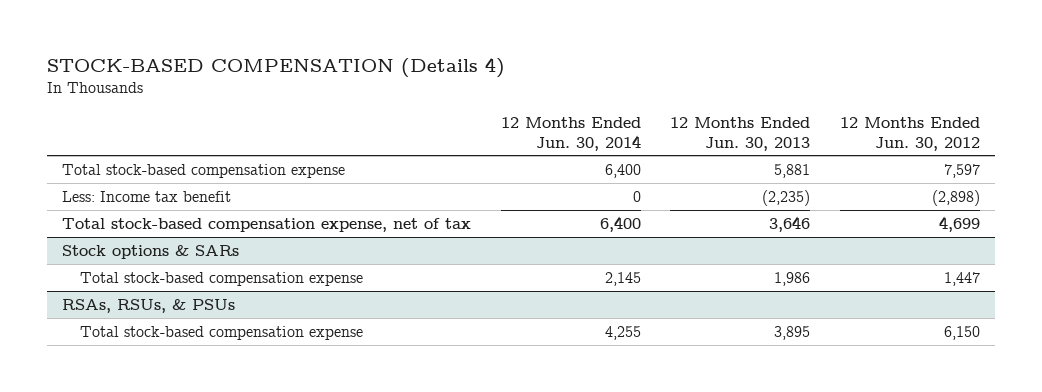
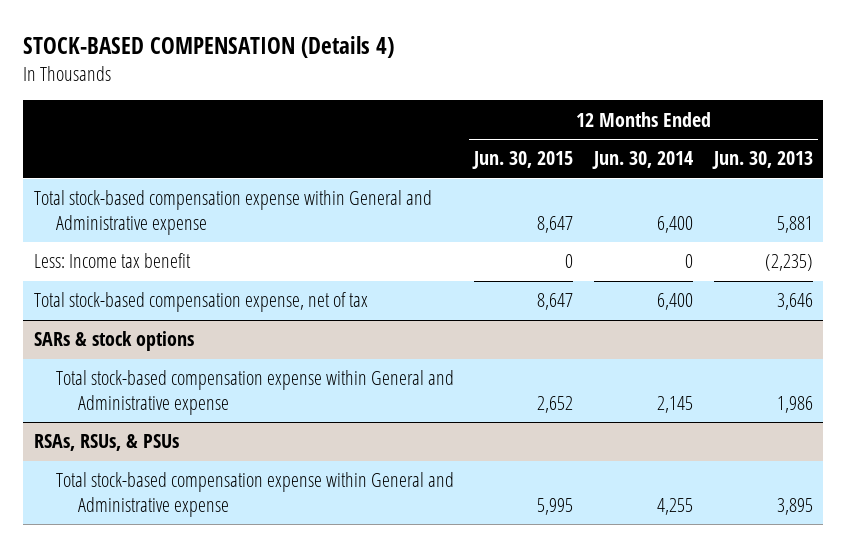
- | 12 Months Ended Jun. 30, 2014 | 12 Months Ended Jun. 30, 2013 | 12 Months Ended Jun. 30, 2012
+ | 12 Months Ended Jun. 30, 2015 | 12 Months Ended Jun. 30, 2014 | 12 Months Ended Jun. 30, 2013
- Total stock-based compensation expense | 6,400 | 5,881 | 7,597
+ Total stock-based compensation expense within General and Administrative expense | 8,647 | 6,400 | 5,881
- Stock options & SARs
- Total stock-based compensation expense | 2,145 | 1,986 | 1,447
+ SARs & stock options
+ Total stock-based compensation expense within General and Administrative expense | 2,652 | 2,145 | 1,986
@ RSAs, RSUs, & PSUs
- Total stock-based compensation expense | 4,255 | 3,895 | 6,150
+ Total stock-based compensation expense within General and Administrative expense | 5,995 | 4,255 | 3,895

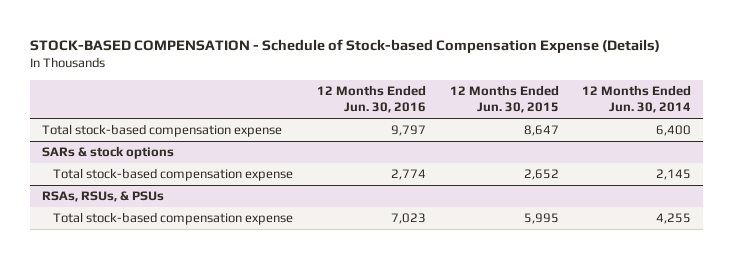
- STOCK-BASED COMPENSATION (Details 4)
+ STOCK-BASED COMPENSATION - Schedule of Stock-based Compensation Expense (Details)
- | 12 Months Ended Jun. 30, 2015 | 12 Months Ended Jun. 30, 2014 | 12 Months Ended Jun. 30, 2013
+ | 12 Months Ended Jun. 30, 2016 | 12 Months Ended Jun. 30, 2015 | 12 Months Ended Jun. 30, 2014
- Total stock-based compensation expense within General and Administrative expense | 8,647 | 6,400 | 5,881
- Less: Income tax benefit | 0 | 0 | (2,235)
- Total stock-based compensation expense, net of tax | 8,647 | 6,400 | 3,646
+ Total stock-based compensation expense | 9,797 | 8,647 | 6,400
@ SARs & stock options
- Total stock-based compensation expense within General and Administrative expense | 2,652 | 2,145 | 1,986
+ Total stock-based compensation expense | 2,774 | 2,652 | 2,145
@ RSAs, RSUs, & PSUs
- Total stock-based compensation expense within General and Administrative expense | 5,995 | 4,255 | 3,895
+ Total stock-based compensation expense | 7,023 | 5,995 | 4,255

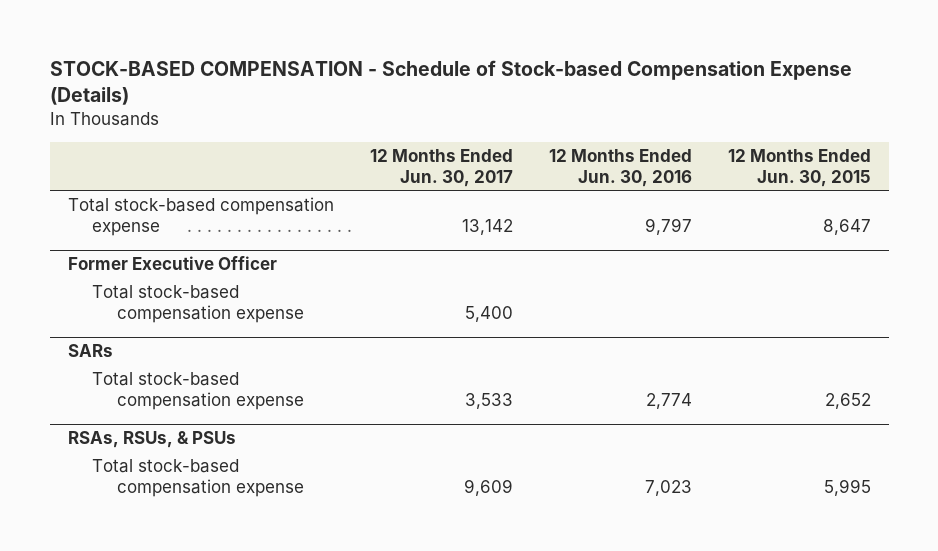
- | 12 Months Ended Jun. 30, 2016 | 12 Months Ended Jun. 30, 2015 | 12 Months Ended Jun. 30, 2014
+ | 12 Months Ended Jun. 30, 2017 | 12 Months Ended Jun. 30, 2016 | 12 Months Ended Jun. 30, 2015
- SARs & stock options
+ Former Executive Officer
+ Total stock-based compensation expense | 5,400 | |
+ SARs

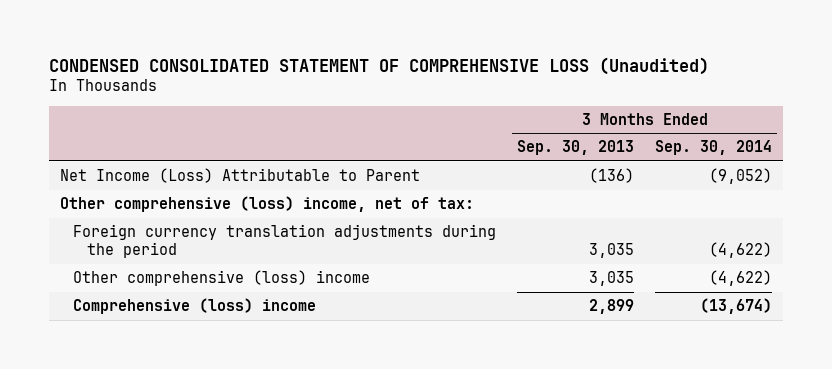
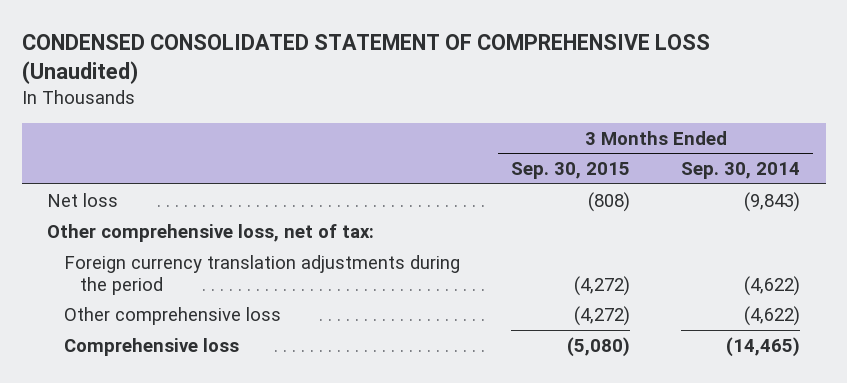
- | 3 Months Ended Sep. 30, 2013 | 3 Months Ended Sep. 30, 2014
+ | 3 Months Ended Sep. 30, 2015 | 3 Months Ended Sep. 30, 2014
- Net Income (Loss) Attributable to Parent | (136) | (9,052)
- Other comprehensive (loss) income, net of tax:
+ Net loss | (808) | (9,843)
+ Other comprehensive loss, net of tax:
- Other comprehensive (loss) income | 3,035 | (4,622)
- Comprehensive (loss) income | 2,899 | (13,674)
+ Other comprehensive loss | (4,272) | (4,622)
+ Comprehensive loss | (5,080) | (14,465)

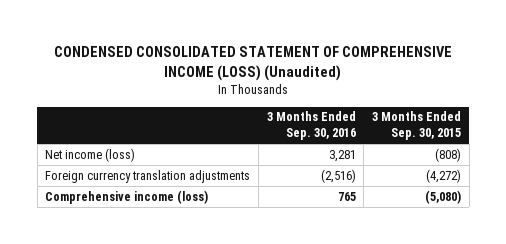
- CONDENSED CONSOLIDATED STATEMENT OF COMPREHENSIVE LOSS (Unaudited)
+ CONDENSED CONSOLIDATED STATEMENT OF COMPREHENSIVE INCOME (LOSS) (Unaudited)
- | 3 Months Ended Sep. 30, 2015 | 3 Months Ended Sep. 30, 2014
+ | 3 Months Ended Sep. 30, 2016 | 3 Months Ended Sep. 30, 2015
- Net loss | (808) | (9,843)
- Other comprehensive loss, net of tax:
- Foreign currency translation adjustments during the period | (4,272) | (4,622)
- Other comprehensive loss | (4,272) | (4,622)
- Comprehensive loss | (5,080) | (14,465)
+ Net income (loss) | 3,281 | (808)
+ Foreign currency translation adjustments | (2,516) | (4,272)
+ Comprehensive income (loss) | 765 | (5,080)

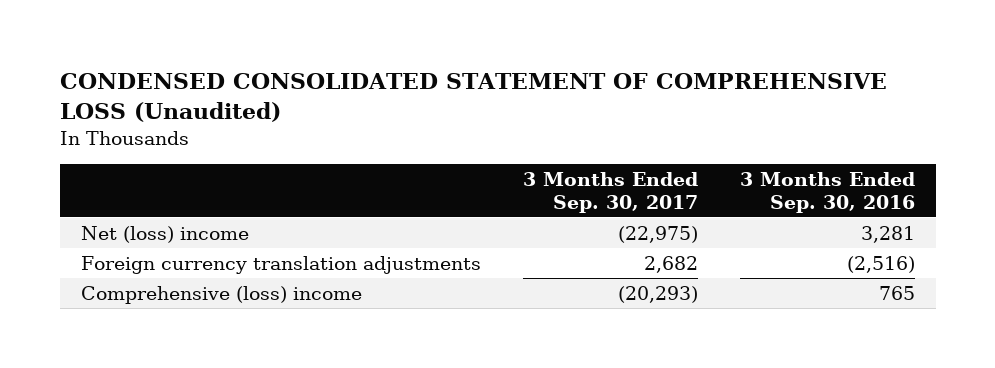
- CONDENSED CONSOLIDATED STATEMENT OF COMPREHENSIVE INCOME (LOSS) (Unaudited)
+ CONDENSED CONSOLIDATED STATEMENT OF COMPREHENSIVE LOSS (Unaudited)
- | 3 Months Ended Sep. 30, 2016 | 3 Months Ended Sep. 30, 2015
+ | 3 Months Ended Sep. 30, 2017 | 3 Months Ended Sep. 30, 2016
- Net income (loss) | 3,281 | (808)
+ Net (loss) income | (22,975) | 3,281
- Comprehensive income (loss) | 765 | (5,080)
+ Comprehensive (loss) income | (20,293) | 765

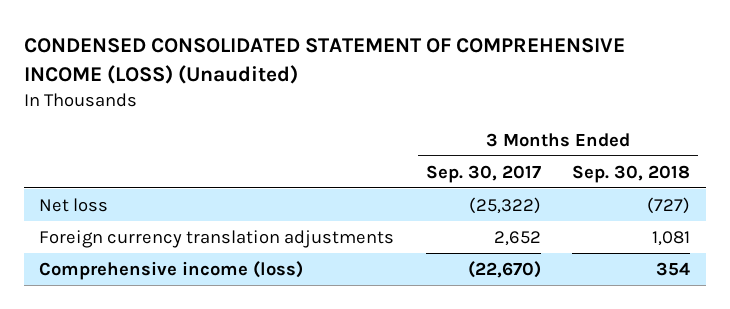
- CONDENSED CONSOLIDATED STATEMENT OF COMPREHENSIVE LOSS (Unaudited)
+ CONDENSED CONSOLIDATED STATEMENT OF COMPREHENSIVE INCOME (LOSS) (Unaudited)
- | 3 Months Ended Sep. 30, 2017 | 3 Months Ended Sep. 30, 2016
+ | 3 Months Ended Sep. 30, 2017 | 3 Months Ended Sep. 30, 2018
- Net (loss) income | (22,975) | 3,281
- Foreign currency translation adjustments | 2,682 | (2,516)
- Comprehensive (loss) income | (20,293) | 765
+ Net loss | (25,322) | (727)
+ Foreign currency translation adjustments | 2,652 | 1,081
+ Comprehensive income (loss) | (22,670) | 354

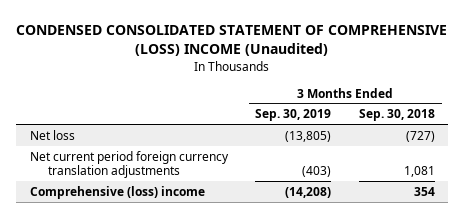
- CONDENSED CONSOLIDATED STATEMENT OF COMPREHENSIVE INCOME (LOSS) (Unaudited)
+ CONDENSED CONSOLIDATED STATEMENT OF COMPREHENSIVE (LOSS) INCOME (Unaudited)
- | 3 Months Ended Sep. 30, 2017 | 3 Months Ended Sep. 30, 2018
+ | 3 Months Ended Sep. 30, 2019 | 3 Months Ended Sep. 30, 2018
- Foreign currency translation adjustments | 2,652 | 1,081
- Comprehensive income (loss) | (22,670) | 354
+ Net current period foreign currency translation adjustments | (403) | 1,081
+ Comprehensive (loss) income | (14,208) | 354

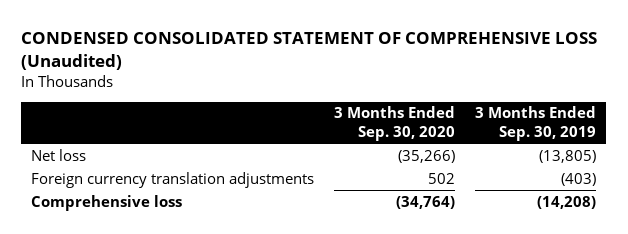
- CONDENSED CONSOLIDATED STATEMENT OF COMPREHENSIVE (LOSS) INCOME (Unaudited)
+ CONDENSED CONSOLIDATED STATEMENT OF COMPREHENSIVE LOSS (Unaudited)
- | 3 Months Ended Sep. 30, 2019 | 3 Months Ended Sep. 30, 2018
+ | 3 Months Ended Sep. 30, 2020 | 3 Months Ended Sep. 30, 2019
- Net current period foreign currency translation adjustments | (403) | 1,081
- Comprehensive (loss) income | (14,208) | 354
+ Foreign currency translation adjustments | 502 | (403)
+ Comprehensive loss | (34,764) | (14,208)

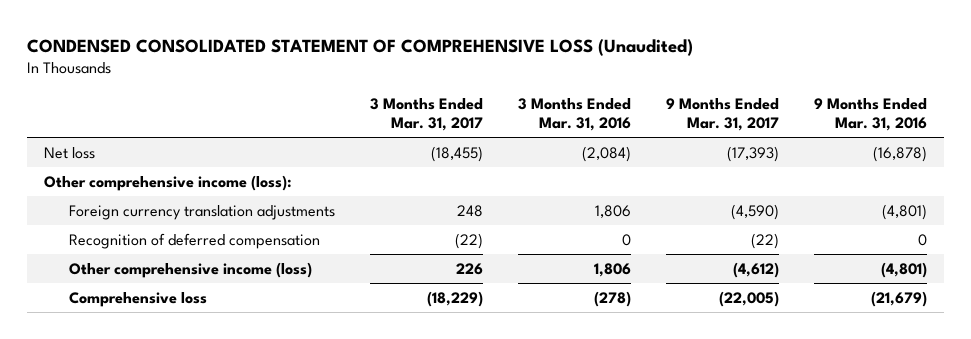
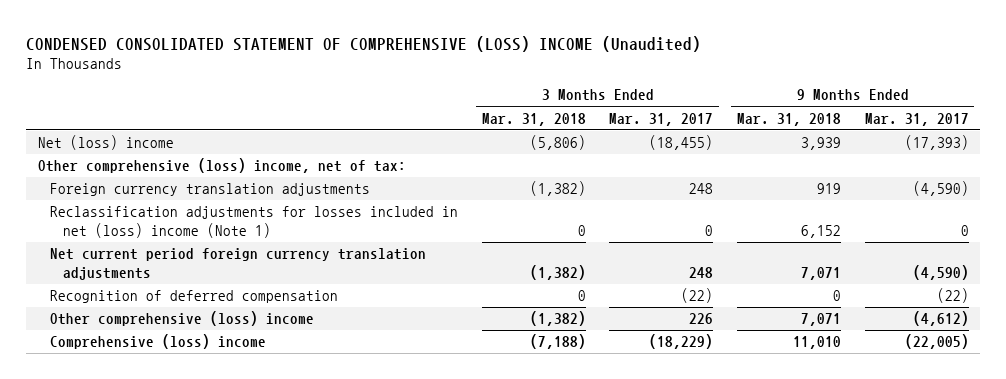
- CONDENSED CONSOLIDATED STATEMENT OF COMPREHENSIVE LOSS (Unaudited)
+ CONDENSED CONSOLIDATED STATEMENT OF COMPREHENSIVE (LOSS) INCOME (Unaudited)
- | 3 Months Ended Mar. 31, 2017 | 3 Months Ended Mar. 31, 2016 | 9 Months Ended Mar. 31, 2017 | 9 Months Ended Mar. 31, 2016
+ | 3 Months Ended Mar. 31, 2018 | 3 Months Ended Mar. 31, 2017 | 9 Months Ended Mar. 31, 2018 | 9 Months Ended Mar. 31, 2017
- Net loss | (18,455) | (2,084) | (17,393) | (16,878)
- Other comprehensive income (loss):
+ Net (loss) income | (5,806) | (18,455) | 3,939 | (17,393)
+ Other comprehensive (loss) income, net of tax:
+ Reclassification adjustments for losses included in net (loss) income (Note 1) | 0 | 0 | 6,152 | 0
+ Net current period foreign currency translation adjustments | (1,382) | 248 | 7,071 | (4,590)
- Other comprehensive income (loss) | 226 | 1,806 | (4,612) | (4,801)
- Comprehensive loss | (18,229) | (278) | (22,005) | (21,679)
+ Other comprehensive (loss) income | (1,382) | 226 | 7,071 | (4,612)
+ Comprehensive (loss) income | (7,188) | (18,229) | 11,010 | (22,005)

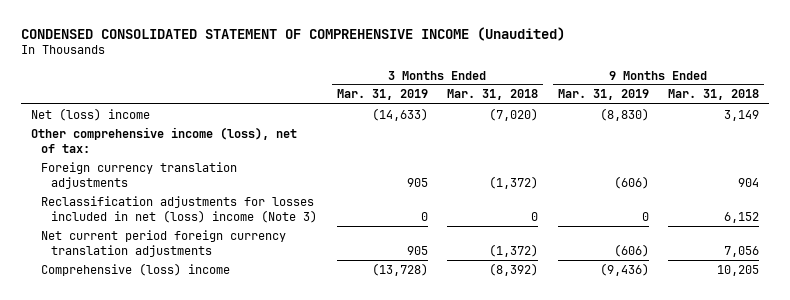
- CONDENSED CONSOLIDATED STATEMENT OF COMPREHENSIVE (LOSS) INCOME (Unaudited)
+ CONDENSED CONSOLIDATED STATEMENT OF COMPREHENSIVE INCOME (Unaudited)
- | 3 Months Ended Mar. 31, 2018 | 3 Months Ended Mar. 31, 2017 | 9 Months Ended Mar. 31, 2018 | 9 Months Ended Mar. 31, 2017
+ | 3 Months Ended Mar. 31, 2019 | 3 Months Ended Mar. 31, 2018 | 9 Months Ended Mar. 31, 2019 | 9 Months Ended Mar. 31, 2018
- Net (loss) income | (5,806) | (18,455) | 3,939 | (17,393)
- Other comprehensive (loss) income, net of tax:
- Foreign currency translation adjustments | (1,382) | 248 | 919 | (4,590)
- Reclassification adjustments for losses included in net (loss) income (Note 1) | 0 | 0 | 6,152 | 0
- Net current period foreign currency translation adjustments | (1,382) | 248 | 7,071 | (4,590)
- Recognition of deferred compensation | 0 | (22) | 0 | (22)
- Other comprehensive (loss) income | (1,382) | 226 | 7,071 | (4,612)
- Comprehensive (loss) income | (7,188) | (18,229) | 11,010 | (22,005)
+ Net (loss) income | (14,633) | (7,020) | (8,830) | 3,149
+ Other comprehensive income (loss), net of tax:
+ Foreign currency translation adjustments | 905 | (1,372) | (606) | 904
+ Reclassification adjustments for losses included in net (loss) income (Note 3) | 0 | 0 | 0 | 6,152
+ Net current period foreign currency translation adjustments | 905 | (1,372) | (606) | 7,056
+ Comprehensive (loss) income | (13,728) | (8,392) | (9,436) | 10,205

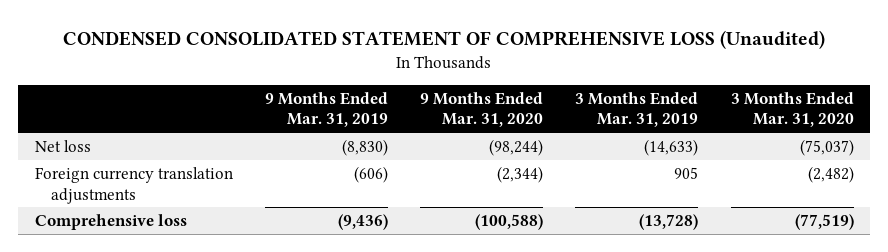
- CONDENSED CONSOLIDATED STATEMENT OF COMPREHENSIVE INCOME (Unaudited)
+ CONDENSED CONSOLIDATED STATEMENT OF COMPREHENSIVE LOSS (Unaudited)
- | 3 Months Ended Mar. 31, 2019 | 3 Months Ended Mar. 31, 2018 | 9 Months Ended Mar. 31, 2019 | 9 Months Ended Mar. 31, 2018
+ | 9 Months Ended Mar. 31, 2019 | 9 Months Ended Mar. 31, 2020 | 3 Months Ended Mar. 31, 2019 | 3 Months Ended Mar. 31, 2020
- Net (loss) income | (14,633) | (7,020) | (8,830) | 3,149
- Other comprehensive income (loss), net of tax:
+ Net loss | (8,830) | (98,244) | (14,633) | (75,037)
- Reclassification adjustments for losses included in net (loss) income (Note 3) | 0 | 0 | 0 | 6,152
- Net current period foreign currency translation adjustments | 905 | (1,372) | (606) | 7,056
- Comprehensive (loss) income | (13,728) | (8,392) | (9,436) | 10,205
+ Comprehensive loss | (9,436) | (100,588) | (13,728) | (77,519)

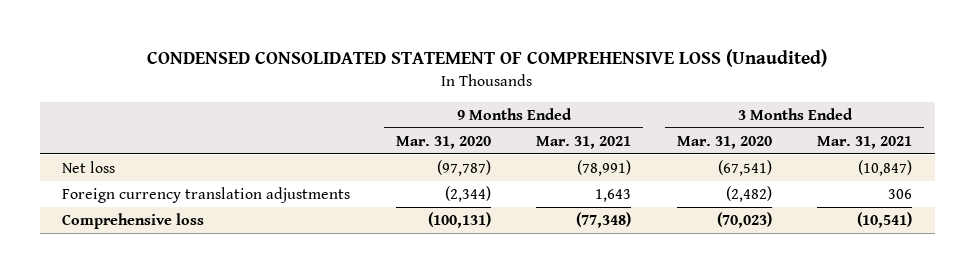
- | 9 Months Ended Mar. 31, 2019 | 9 Months Ended Mar. 31, 2020 | 3 Months Ended Mar. 31, 2019 | 3 Months Ended Mar. 31, 2020
+ | 9 Months Ended Mar. 31, 2020 | 9 Months Ended Mar. 31, 2021 | 3 Months Ended Mar. 31, 2020 | 3 Months Ended Mar. 31, 2021
- Net loss | (8,830) | (98,244) | (14,633) | (75,037)
+ Net loss | (97,787) | (78,991) | (67,541) | (10,847)
- Comprehensive loss | (9,436) | (100,588) | (13,728) | (77,519)
+ Comprehensive loss | (100,131) | (77,348) | (70,023) | (10,541)

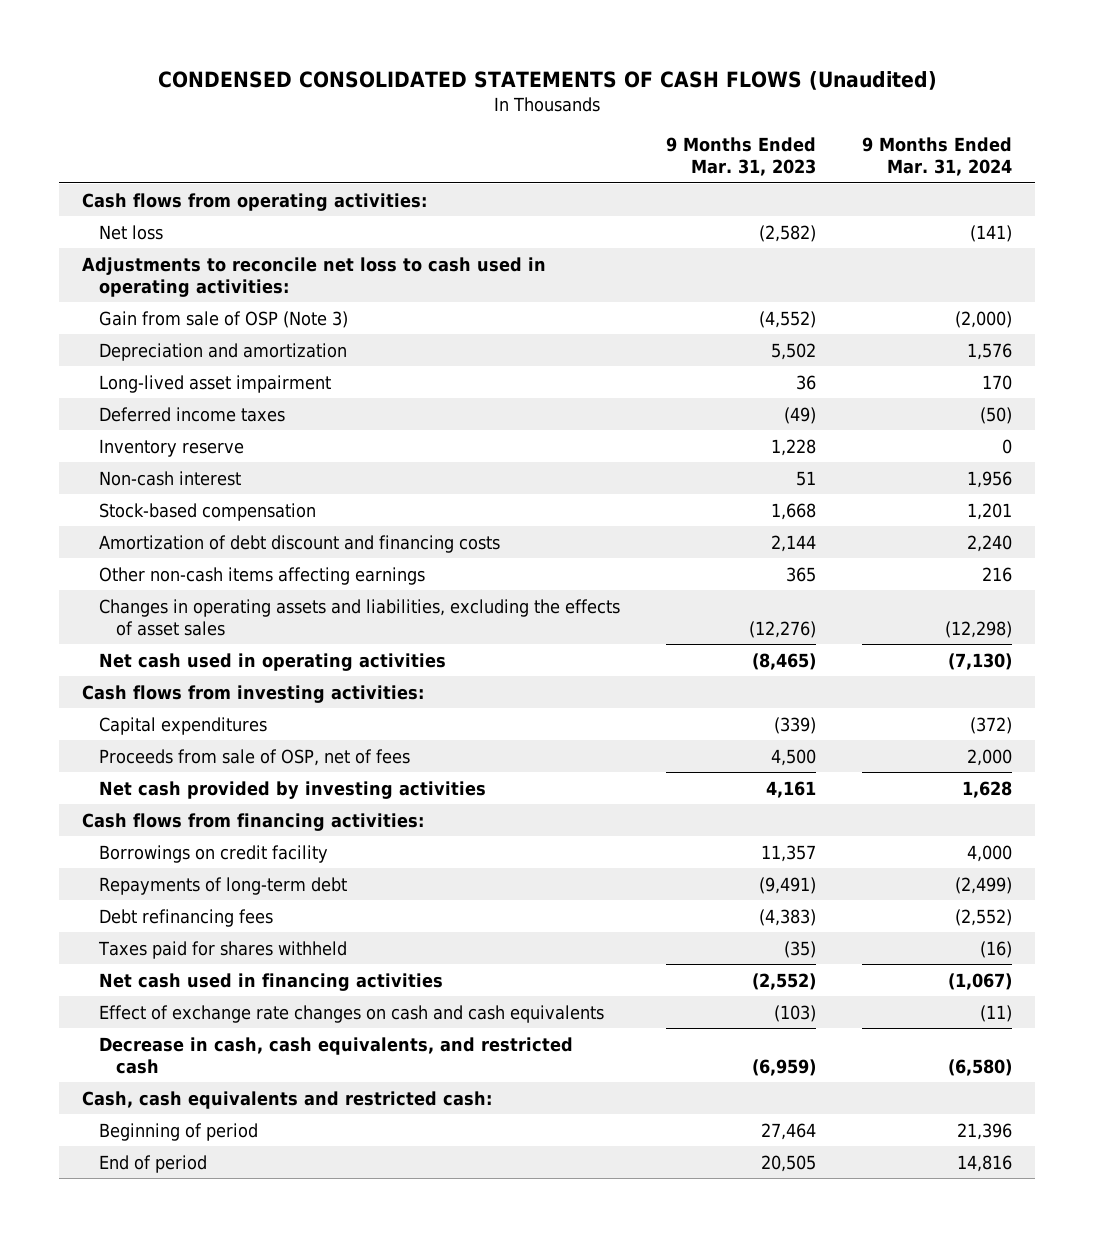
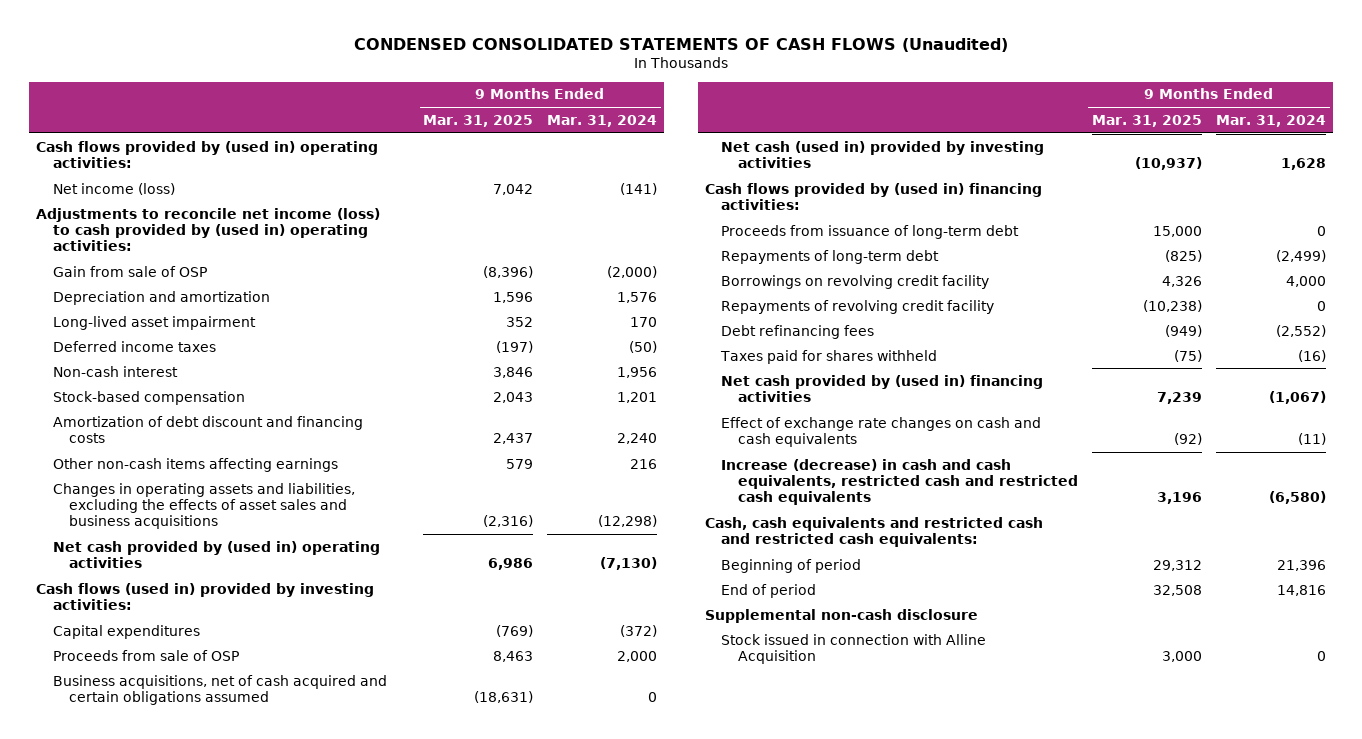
- | 9 Months Ended Mar. 31, 2023 | 9 Months Ended Mar. 31, 2024
+ | 9 Months Ended Mar. 31, 2025 | 9 Months Ended Mar. 31, 2024
- Cash flows from operating activities:
- Net loss | (2,582) | (141)
- Adjustments to reconcile net loss to cash used in operating activities:
- Gain from sale of OSP (Note 3) | (4,552) | (2,000)
+ Cash flows provided by (used in) operating activities:
+ Net income (loss) | 7,042 | (141)
+ Adjustments to reconcile net income (loss) to cash provided by (used in) operating activities:
+ Gain from sale of OSP | (8,396) | (2,000)
- Inventory reserve | 1,228 | 0
- Changes in operating assets and liabilities, excluding the effects of asset sales | (12,276) | (12,298)
- Net cash used in operating activities | (8,465) | (7,130)
- Cash flows from investing activities:
+ Changes in operating assets and liabilities, excluding the effects of asset sales and business acquisitions | (2,316) | (12,298)
+ Net cash provided by (used in) operating activities | 6,986 | (7,130)
+ Cash flows (used in) provided by investing activities:
- Proceeds from sale of OSP, net of fees | 4,500 | 2,000
- Net cash provided by investing activities | 4,161 | 1,628
- Cash flows from financing activities:
- Borrowings on credit facility | 11,357 | 4,000
+ Proceeds from sale of OSP | 8,463 | 2,000
+ Business acquisitions, net of cash acquired and certain obligations assumed | (18,631) | 0
+ Net cash (used in) provided by investing activities | (10,937) | 1,628
+ Cash flows provided by (used in) financing activities:
+ Proceeds from issuance of long-term debt | 15,000 | 0
+ Borrowings on revolving credit facility | 4,326 | 4,000
+ Repayments of revolving credit facility | (10,238) | 0
- Net cash used in financing activities | (2,552) | (1,067)
+ Net cash provided by (used in) financing activities | 7,239 | (1,067)
- Decrease in cash, cash equivalents, and restricted cash | (6,959) | (6,580)
- Cash, cash equivalents and restricted cash:
+ Increase (decrease) in cash and cash equivalents, restricted cash and restricted cash equivalents | 3,196 | (6,580)
+ Cash, cash equivalents and restricted cash and restricted cash equivalents:
+ Supplemental non-cash disclosure
+ Stock issued in connection with Alline Acquisition | 3,000 | 0

